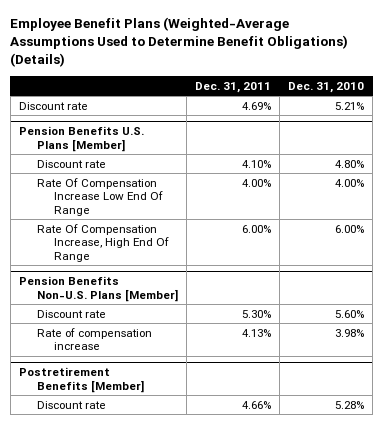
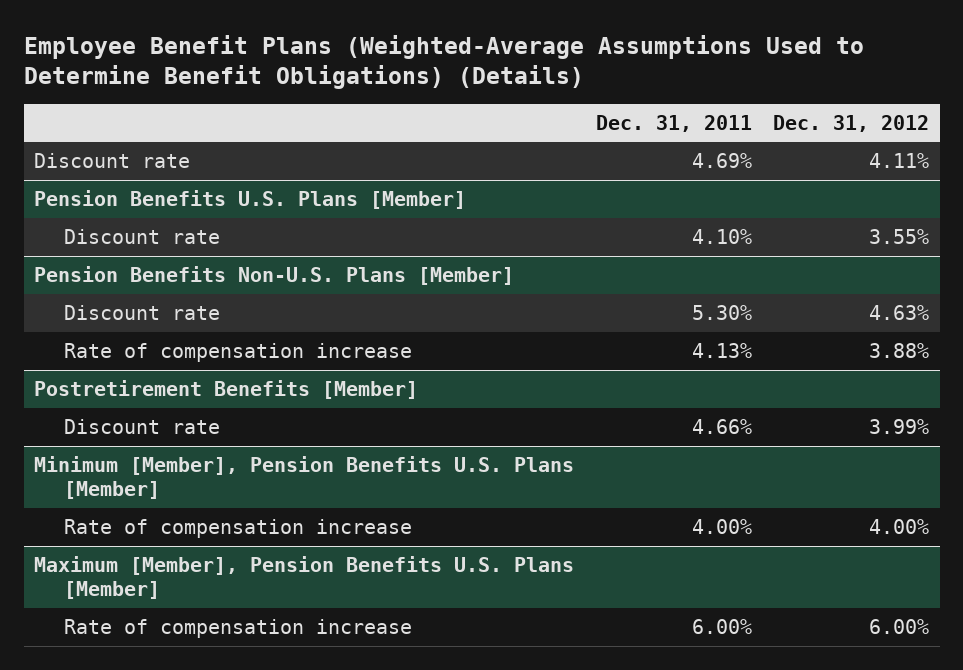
- | Dec. 31, 2011 | Dec. 31, 2010
+ | Dec. 31, 2011 | Dec. 31, 2012
@ Pension Benefits U.S. Plans [Member]
- Rate Of Compensation Increase Low End Of Range | 4.00% | 4.00%
- Rate Of Compensation Increase, High End Of Range | 6.00% | 6.00%
+ Minimum [Member], Pension Benefits U.S. Plans [Member]
+ Rate of compensation increase | 4.00% | 4.00%
+ Maximum [Member], Pension Benefits U.S. Plans [Member]
+ Rate of compensation increase | 6.00% | 6.00%

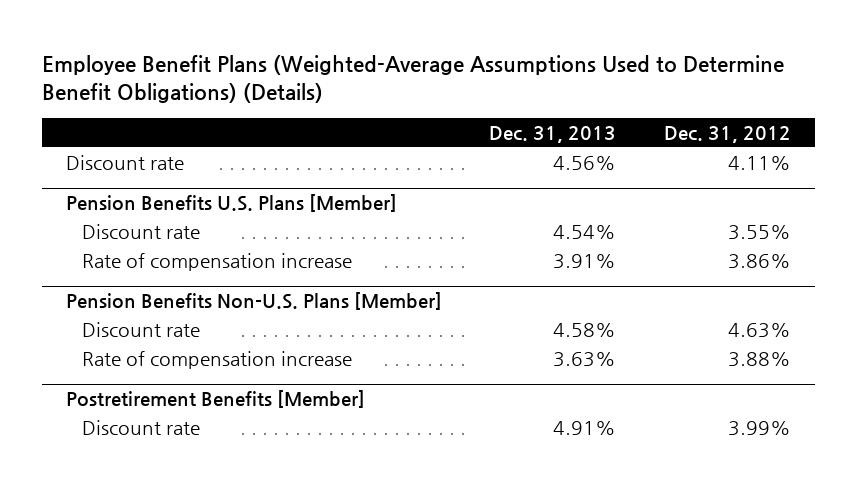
- | Dec. 31, 2011 | Dec. 31, 2012
+ | Dec. 31, 2013 | Dec. 31, 2012
@ Pension Benefits U.S. Plans [Member]
+ Rate of compensation increase | 3.91% | 3.86%
- Minimum [Member], Pension Benefits U.S. Plans [Member]
- Rate of compensation increase | 4.00% | 4.00%
- Maximum [Member], Pension Benefits U.S. Plans [Member]
- Rate of compensation increase | 6.00% | 6.00%

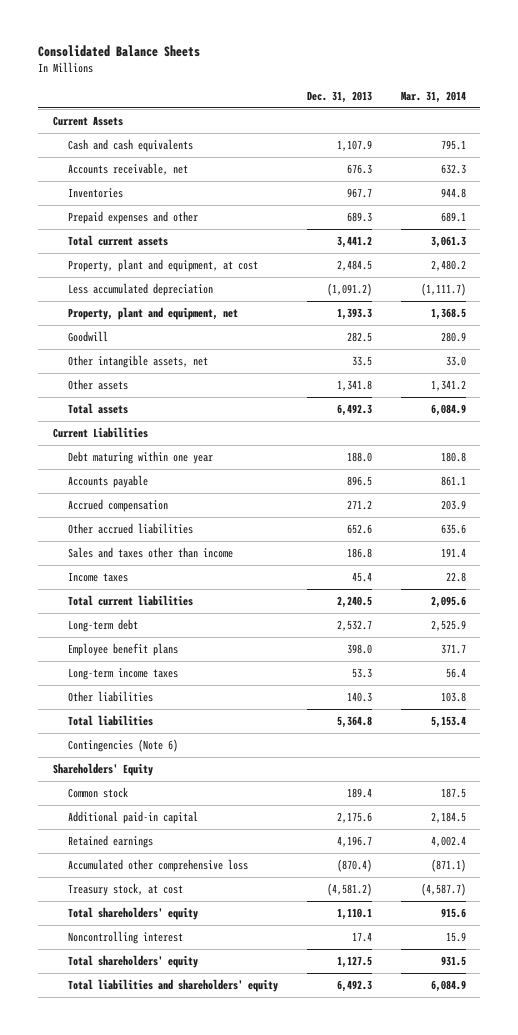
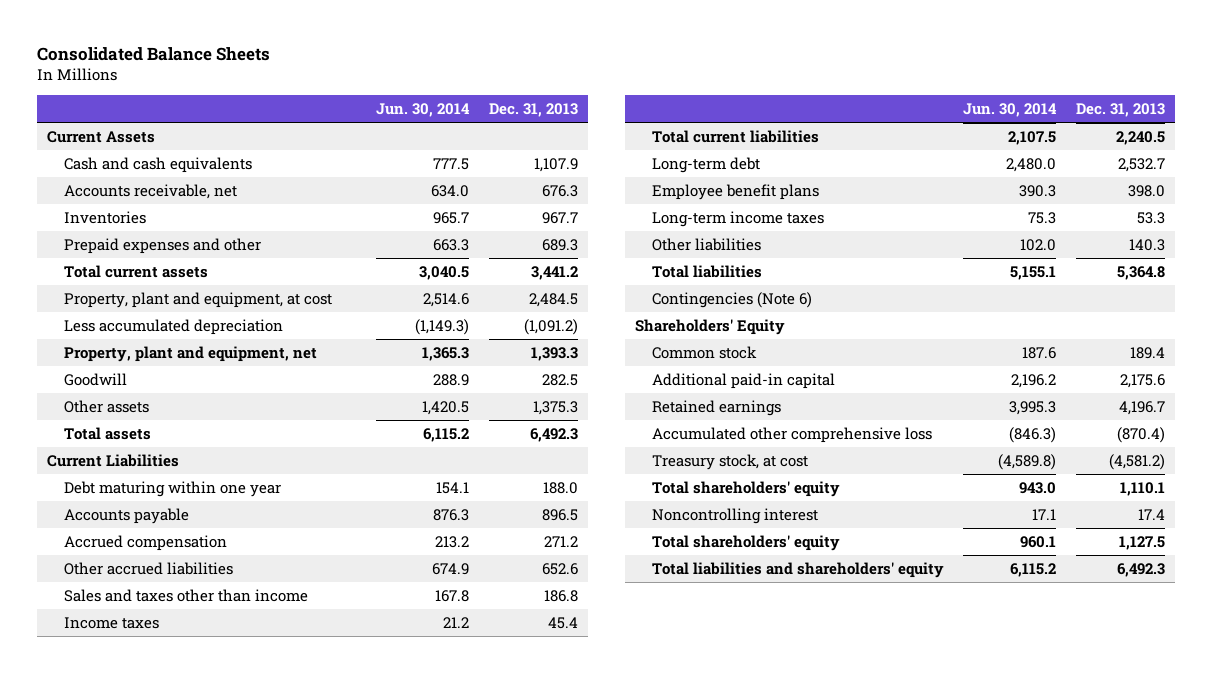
- | Dec. 31, 2013 | Mar. 31, 2014
+ | Jun. 30, 2014 | Dec. 31, 2013
- Other intangible assets, net | 33.5 | 33.0
- Other assets | 1,341.8 | 1,341.2
+ Other assets | 1,420.5 | 1,375.3

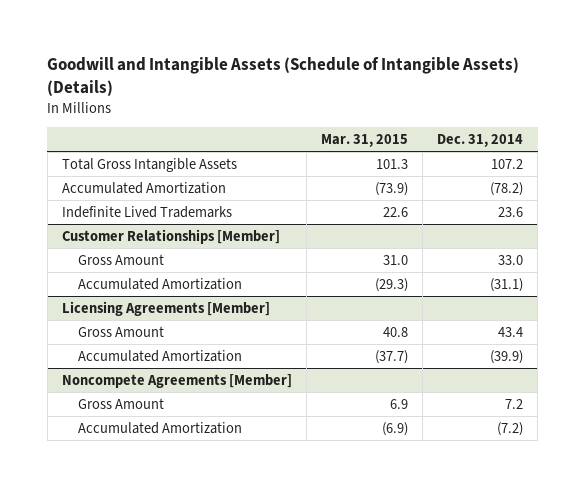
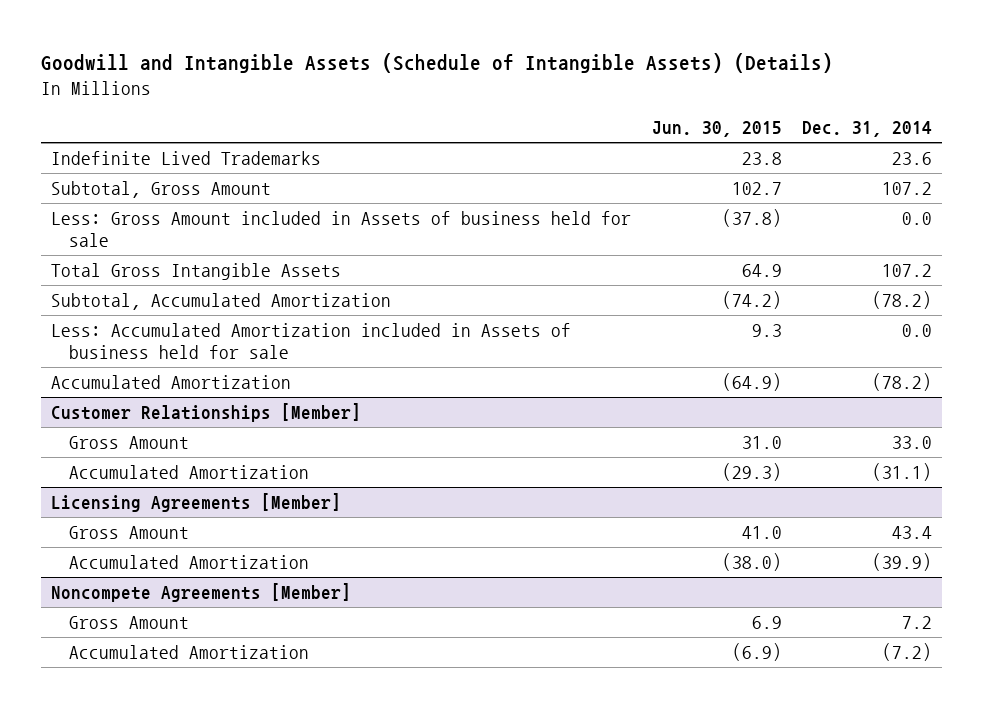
- | Mar. 31, 2015 | Dec. 31, 2014
+ | Jun. 30, 2015 | Dec. 31, 2014
moved up: Indefinite Lived Trademarks | 23.8 | 23.6
+ Subtotal, Gross Amount | 102.7 | 107.2
+ Less: Gross Amount included in Assets of business held for sale | (37.8) | 0.0
+ Subtotal, Accumulated Amortization | (74.2) | (78.2)
+ Less: Accumulated Amortization included in Assets of business held for sale | 9.3 | 0.0

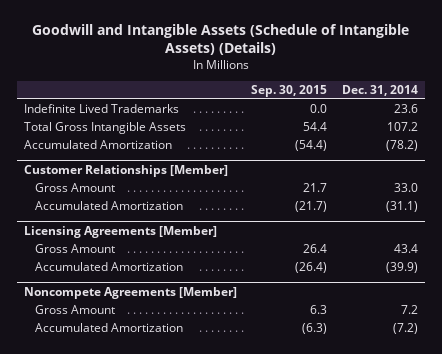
- | Jun. 30, 2015 | Dec. 31, 2014
+ | Sep. 30, 2015 | Dec. 31, 2014
- Subtotal, Gross Amount | 102.7 | 107.2
- Less: Gross Amount included in Assets of business held for sale | (37.8) | 0.0
- Subtotal, Accumulated Amortization | (74.2) | (78.2)
- Less: Accumulated Amortization included in Assets of business held for sale | 9.3 | 0.0

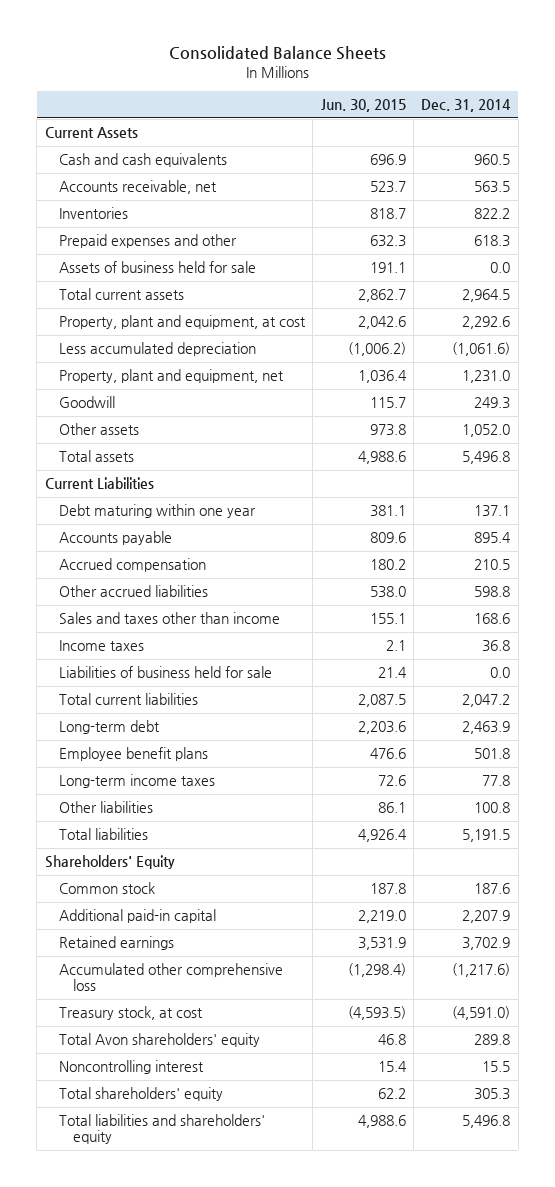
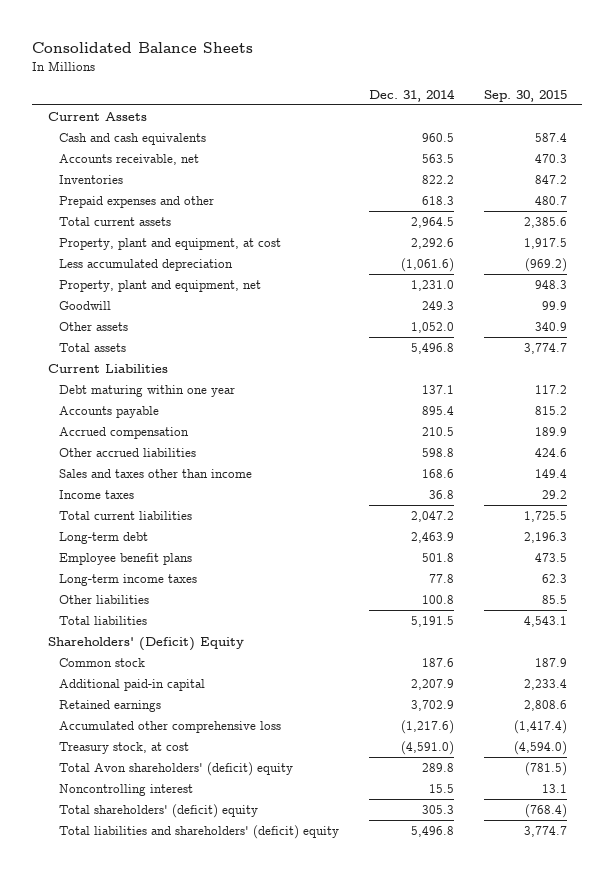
- | Jun. 30, 2015 | Dec. 31, 2014
+ | Dec. 31, 2014 | Sep. 30, 2015
- Assets of business held for sale | 191.1 | 0.0
- Liabilities of business held for sale | 21.4 | 0.0
- Shareholders' Equity
+ Shareholders' (Deficit) Equity
- Total Avon shareholders' equity | 46.8 | 289.8
+ Total Avon shareholders' (deficit) equity | 289.8 | (781.5)
- Total shareholders' equity | 62.2 | 305.3
- Total liabilities and shareholders' equity | 4,988.6 | 5,496.8
+ Total shareholders' (deficit) equity | 305.3 | (768.4)
+ Total liabilities and shareholders' (deficit) equity | 5,496.8 | 3,774.7

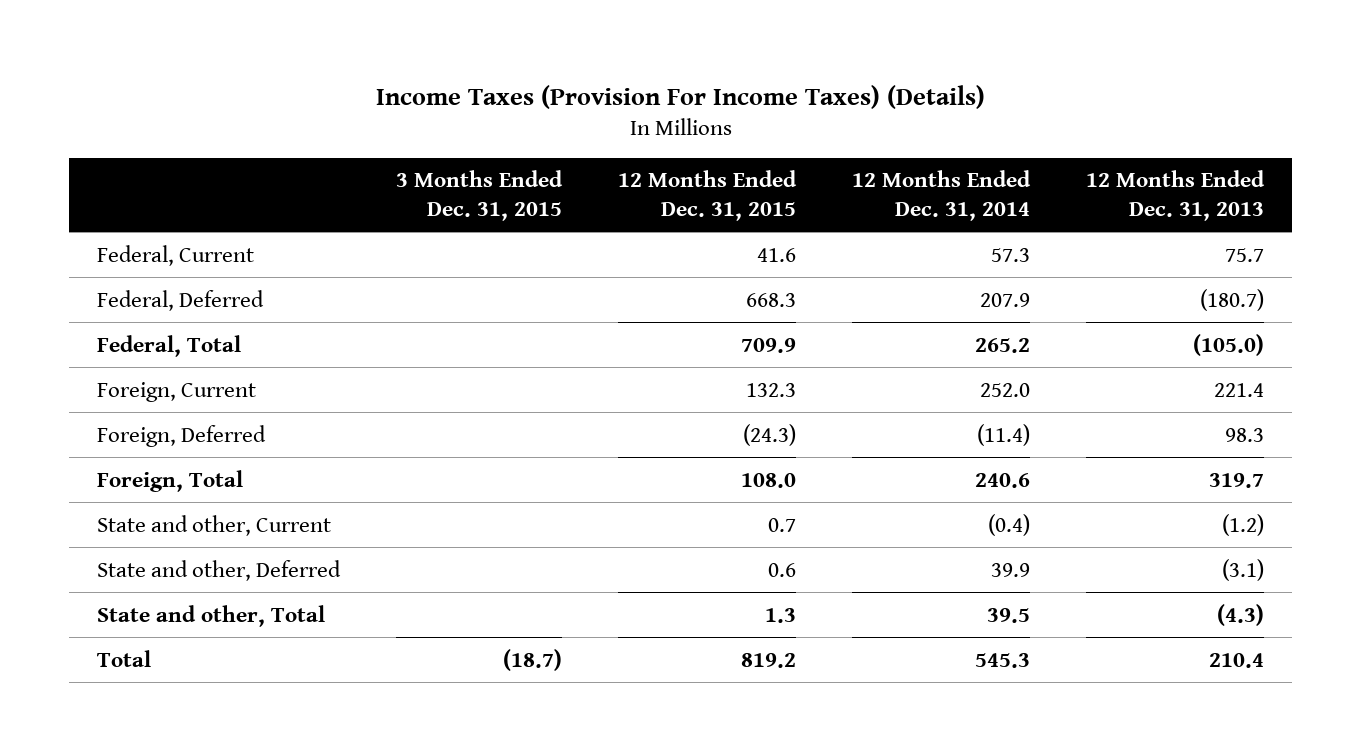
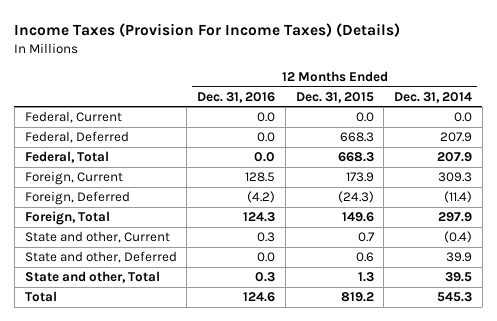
- | 3 Months Ended Dec. 31, 2015 | 12 Months Ended Dec. 31, 2015 | 12 Months Ended Dec. 31, 2014 | 12 Months Ended Dec. 31, 2013
+ | 12 Months Ended Dec. 31, 2016 | 12 Months Ended Dec. 31, 2015 | 12 Months Ended Dec. 31, 2014
- Federal, Current | | 41.6 | 57.3 | 75.7
+ Federal, Current | 0.0 | 0.0 | 0.0
- Federal, Total | | 709.9 | 265.2 | (105.0)
- Foreign, Current | | 132.3 | 252.0 | 221.4
+ Federal, Total | 0.0 | 668.3 | 207.9
+ Foreign, Current | 128.5 | 173.9 | 309.3
- Foreign, Total | | 108.0 | 240.6 | 319.7
+ Foreign, Total | 124.3 | 149.6 | 297.9

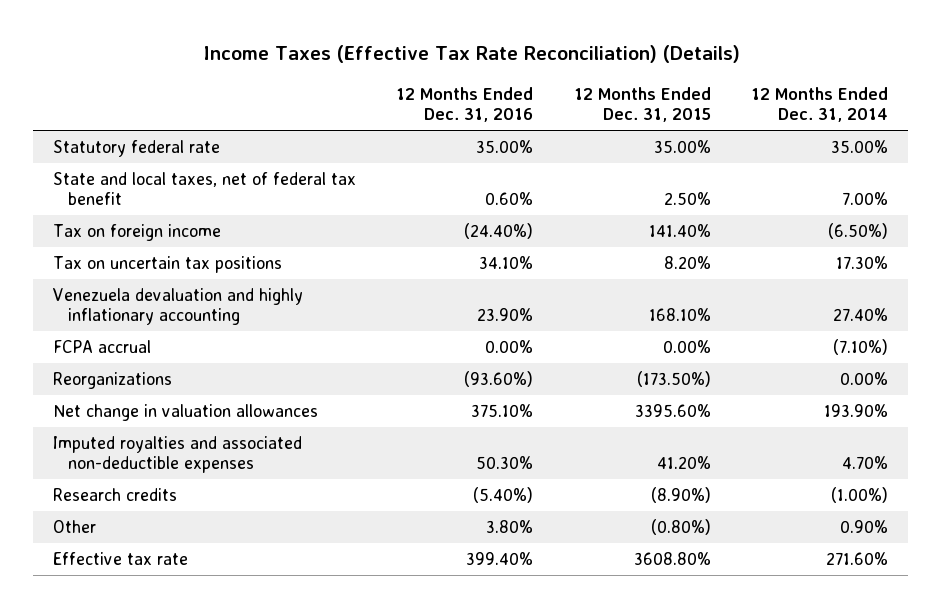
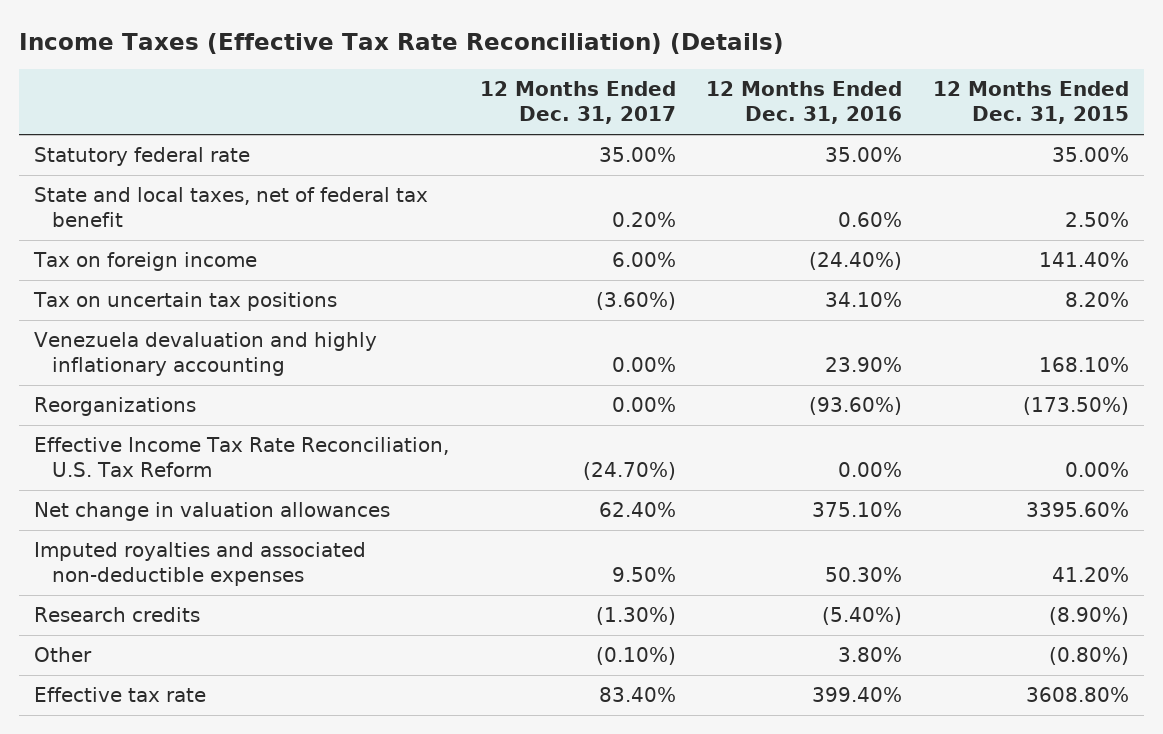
- | 12 Months Ended Dec. 31, 2016 | 12 Months Ended Dec. 31, 2015 | 12 Months Ended Dec. 31, 2014
+ | 12 Months Ended Dec. 31, 2017 | 12 Months Ended Dec. 31, 2016 | 12 Months Ended Dec. 31, 2015
- FCPA accrual | 0.00% | 0.00% | (7.10%)
+ Effective Income Tax Rate Reconciliation, U.S. Tax Reform | (24.70%) | 0.00% | 0.00%

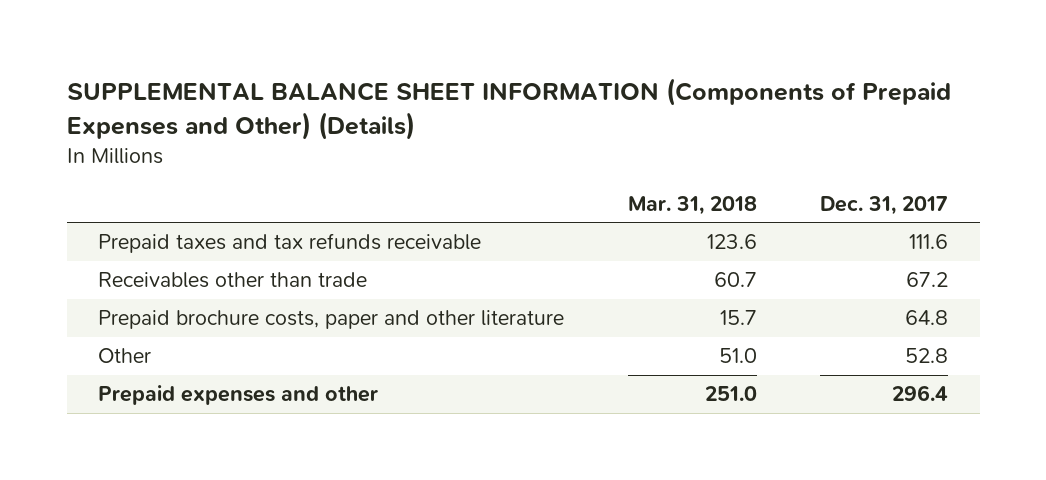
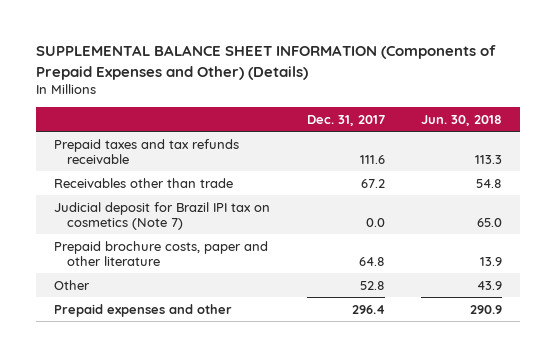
- | Mar. 31, 2018 | Dec. 31, 2017
+ | Dec. 31, 2017 | Jun. 30, 2018
+ Judicial deposit for Brazil IPI tax on cosmetics (Note 7) | 0.0 | 65.0

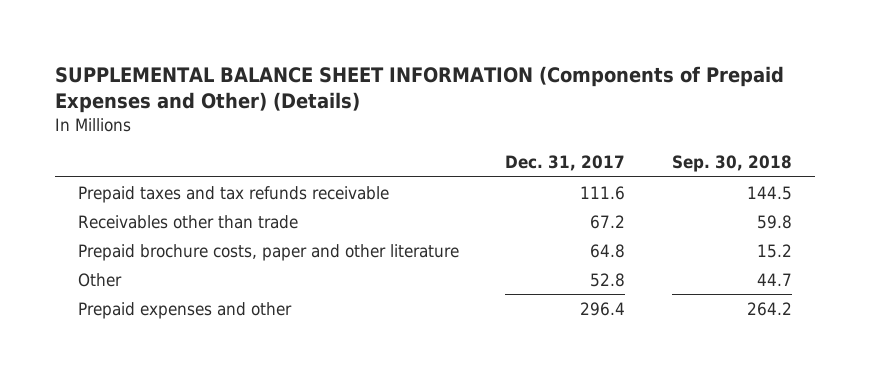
- | Dec. 31, 2017 | Jun. 30, 2018
+ | Dec. 31, 2017 | Sep. 30, 2018
- Judicial deposit for Brazil IPI tax on cosmetics (Note 7) | 0.0 | 65.0

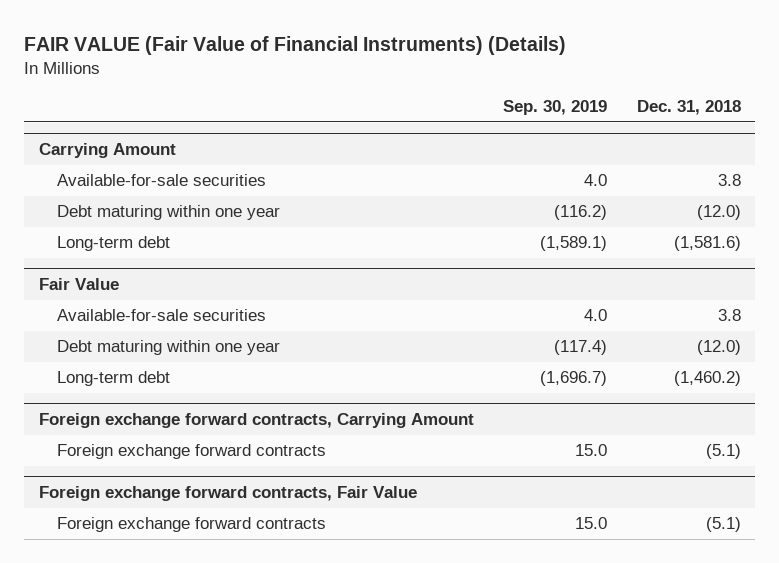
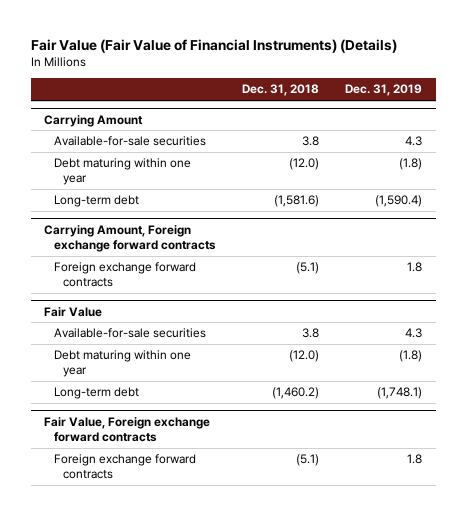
- FAIR VALUE (Fair Value of Financial Instruments) (Details)
+ Fair Value (Fair Value of Financial Instruments) (Details)
- | Sep. 30, 2019 | Dec. 31, 2018
+ | Dec. 31, 2018 | Dec. 31, 2019
+ Carrying Amount, Foreign exchange forward contracts
+ Foreign exchange forward contracts | (5.1) | 1.8
- Foreign exchange forward contracts, Carrying Amount
- Foreign exchange forward contracts | 15.0 | (5.1)
- Foreign exchange forward contracts, Fair Value
+ Fair Value, Foreign exchange forward contracts

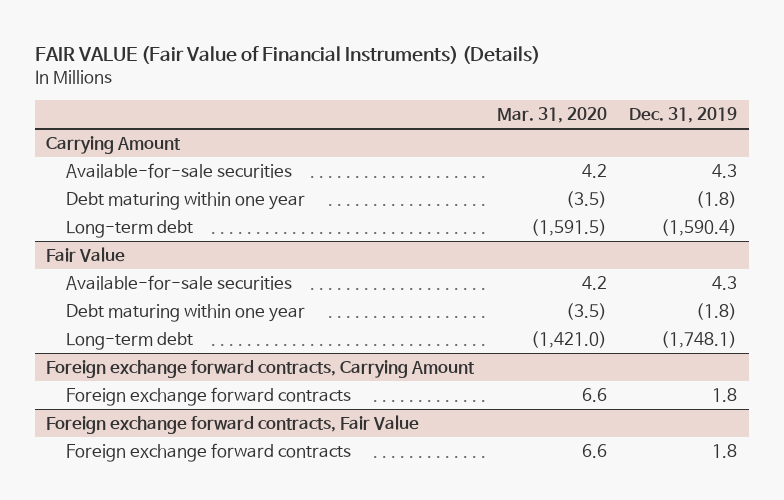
- Fair Value (Fair Value of Financial Instruments) (Details)
+ FAIR VALUE (Fair Value of Financial Instruments) (Details)
- | Dec. 31, 2018 | Dec. 31, 2019
+ | Mar. 31, 2020 | Dec. 31, 2019
- Carrying Amount, Foreign exchange forward contracts
- Foreign exchange forward contracts | (5.1) | 1.8
- Fair Value, Foreign exchange forward contracts
+ Foreign exchange forward contracts, Carrying Amount
+ Foreign exchange forward contracts, Fair Value
+ Foreign exchange forward contracts | 6.6 | 1.8

